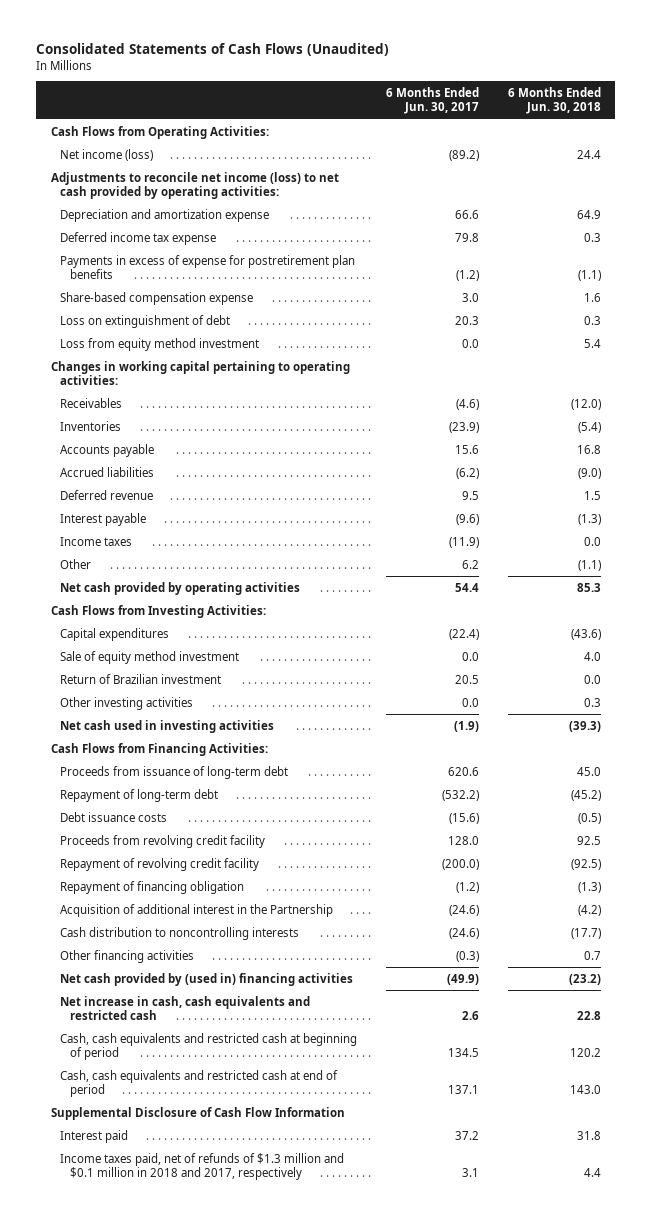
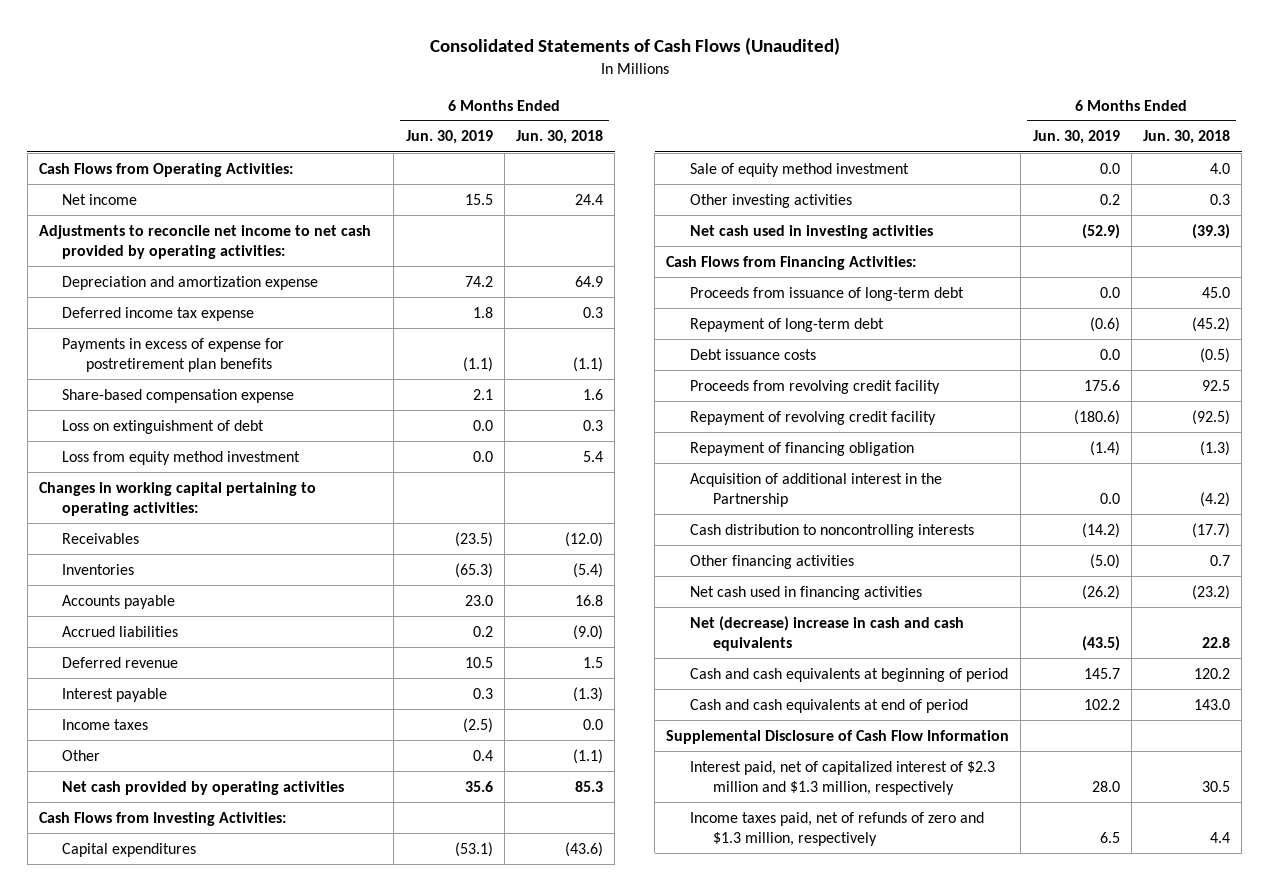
- | 6 Months Ended Jun. 30, 2017 | 6 Months Ended Jun. 30, 2018
+ | 6 Months Ended Jun. 30, 2019 | 6 Months Ended Jun. 30, 2018
- Net income (loss) | (89.2) | 24.4
- Adjustments to reconcile net income (loss) to net cash provided by operating activities:
+ Net income | 15.5 | 24.4
+ Adjustments to reconcile net income to net cash provided by operating activities:
- Return of Brazilian investment | 20.5 | 0.0
- Net cash provided by (used in) financing activities | (49.9) | (23.2)
- Net increase in cash, cash equivalents and restricted cash | 2.6 | 22.8
- Cash, cash equivalents and restricted cash at beginning of period | 134.5 | 120.2
- Cash, cash equivalents and restricted cash at end of period | 137.1 | 143.0
+ Net cash used in financing activities | (26.2) | (23.2)
+ Net (decrease) increase in cash and cash equivalents | (43.5) | 22.8
+ Cash and cash equivalents at beginning of period | 145.7 | 120.2
+ Cash and cash equivalents at end of period | 102.2 | 143.0
- Interest paid | 37.2 | 31.8
- Income taxes paid, net of refunds of $1.3 million and $0.1 million in 2018 and 2017, respectively | 3.1 | 4.4
+ Interest paid, net of capitalized interest of $2.3 million and $1.3 million, respectively | 28.0 | 30.5
+ Income taxes paid, net of refunds of zero and $1.3 million, respectively | 6.5 | 4.4

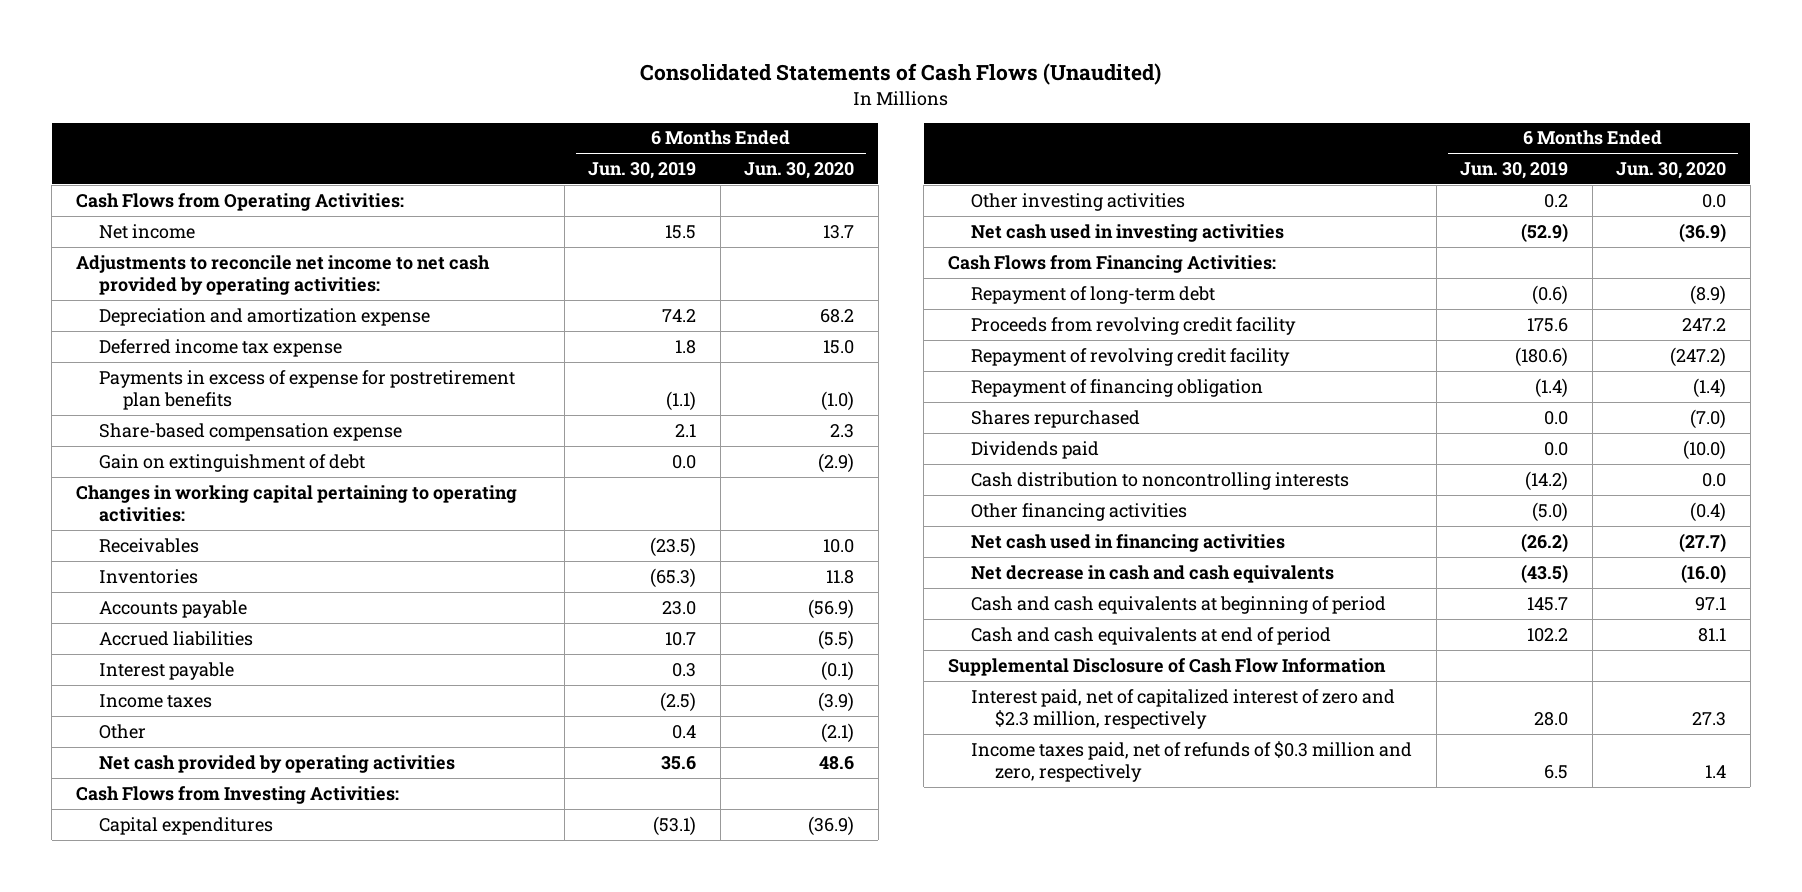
- | 6 Months Ended Jun. 30, 2019 | 6 Months Ended Jun. 30, 2018
+ | 6 Months Ended Jun. 30, 2019 | 6 Months Ended Jun. 30, 2020
- Loss on extinguishment of debt | 0.0 | 0.3
- Loss from equity method investment | 0.0 | 5.4
+ Gain on extinguishment of debt | 0.0 | (2.9)
- Accrued liabilities | 0.2 | (9.0)
- Deferred revenue | 10.5 | 1.5
+ Accrued liabilities | 10.7 | (5.5)
- Sale of equity method investment | 0.0 | 4.0
- Proceeds from issuance of long-term debt | 0.0 | 45.0
- Debt issuance costs | 0.0 | (0.5)
- Acquisition of additional interest in the Partnership | 0.0 | (4.2)
+ Shares repurchased | 0.0 | (7.0)
+ Dividends paid | 0.0 | (10.0)
- Net (decrease) increase in cash and cash equivalents | (43.5) | 22.8
+ Net decrease in cash and cash equivalents | (43.5) | (16.0)
- Interest paid, net of capitalized interest of $2.3 million and $1.3 million, respectively | 28.0 | 30.5
- Income taxes paid, net of refunds of zero and $1.3 million, respectively | 6.5 | 4.4
+ Interest paid, net of capitalized interest of zero and $2.3 million, respectively | 28.0 | 27.3
+ Income taxes paid, net of refunds of $0.3 million and zero, respectively | 6.5 | 1.4

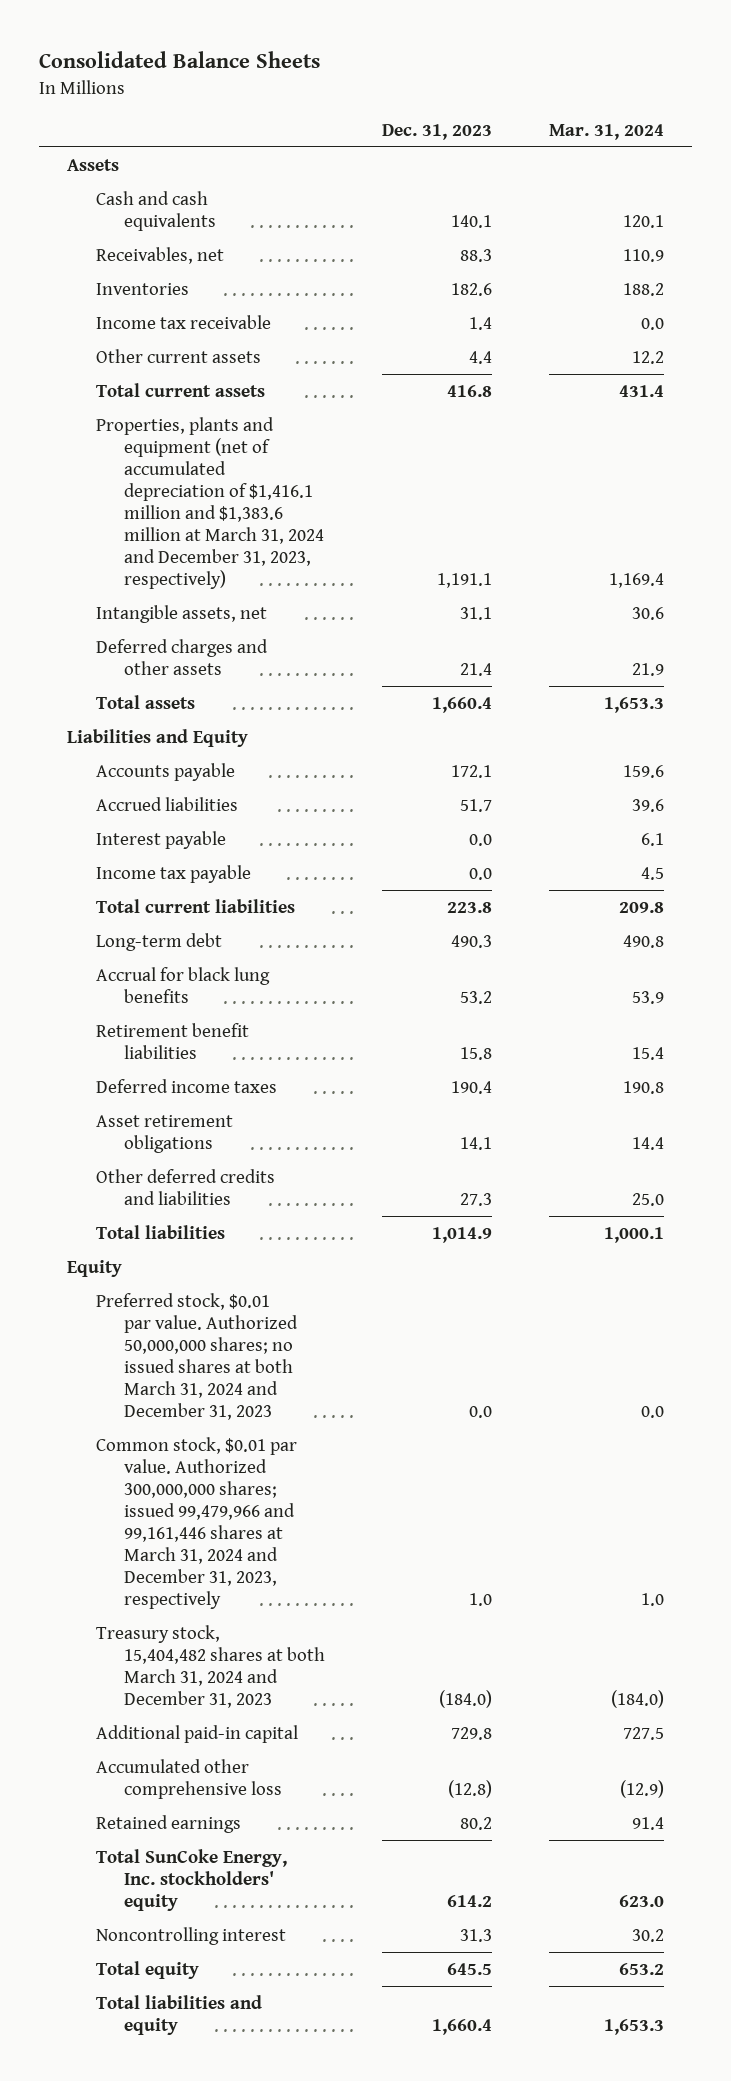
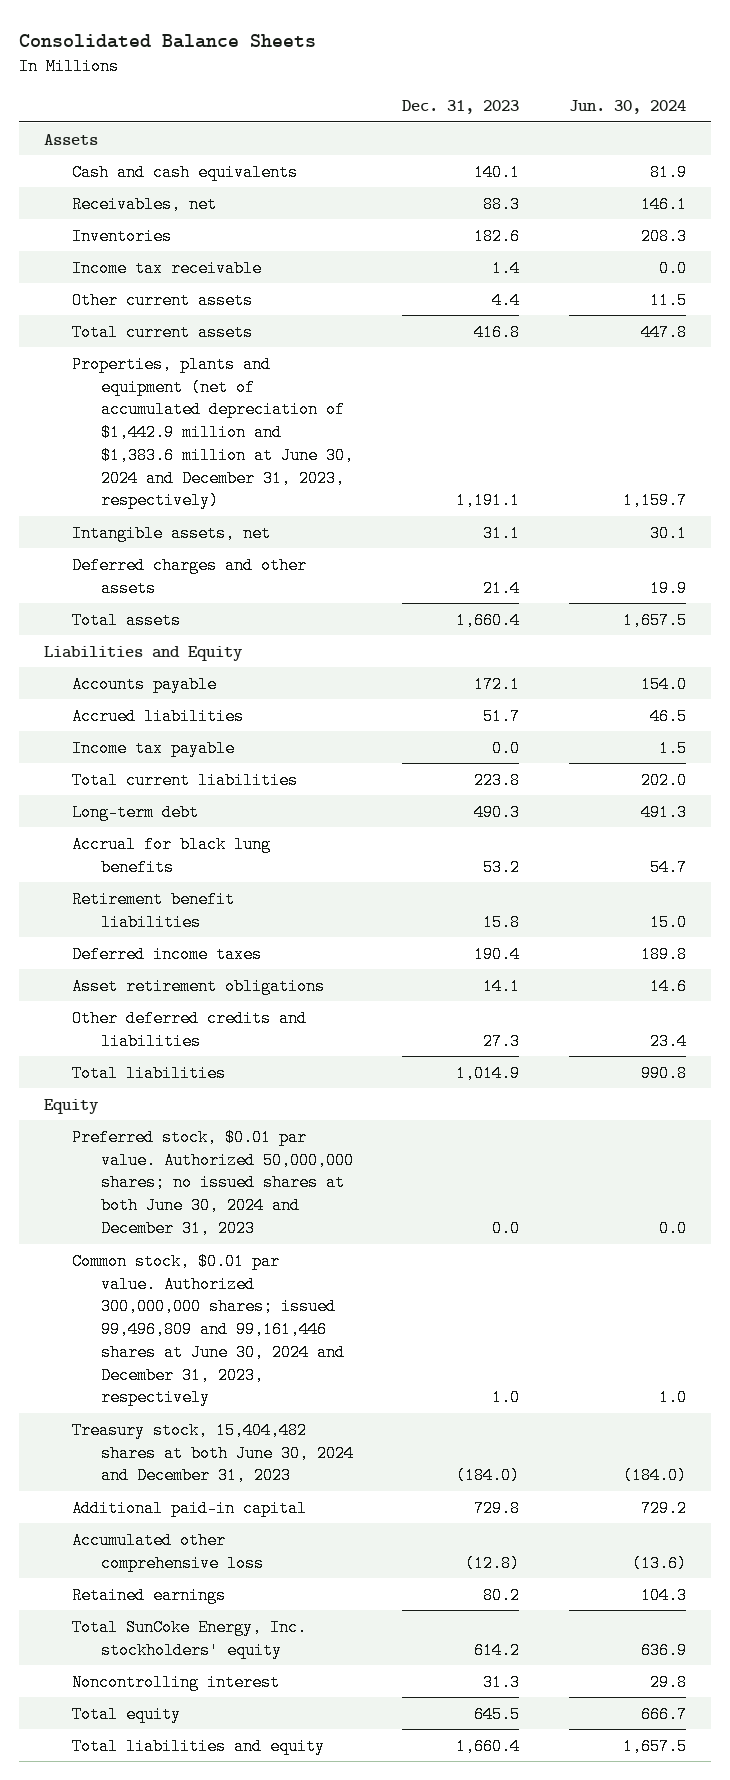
- | Dec. 31, 2023 | Mar. 31, 2024
+ | Dec. 31, 2023 | Jun. 30, 2024
- Properties, plants and equipment (net of accumulated depreciation of $1,416.1 million and $1,383.6 million at March 31, 2024 and December 31, 2023, respectively) | 1,191.1 | 1,169.4
+ Properties, plants and equipment (net of accumulated depreciation of $1,442.9 million and $1,383.6 million at June 30, 2024 and December 31, 2023, respectively) | 1,191.1 | 1,159.7
- Interest payable | 0.0 | 6.1
- Preferred stock, $0.01 par value. Authorized 50,000,000 shares; no issued shares at both March 31, 2024 and December 31, 2023 | 0.0 | 0.0
- Common stock, $0.01 par value. Authorized 300,000,000 shares; issued 99,479,966 and 99,161,446 shares at March 31, 2024 and December 31, 2023, respectively | 1.0 | 1.0
- Treasury stock, 15,404,482 shares at both March 31, 2024 and December 31, 2023 | (184.0) | (184.0)
+ Preferred stock, $0.01 par value. Authorized 50,000,000 shares; no issued shares at both June 30, 2024 and December 31, 2023 | 0.0 | 0.0
+ Common stock, $0.01 par value. Authorized 300,000,000 shares; issued 99,496,809 and 99,161,446 shares at June 30, 2024 and December 31, 2023, respectively | 1.0 | 1.0
+ Treasury stock, 15,404,482 shares at both June 30, 2024 and December 31, 2023 | (184.0) | (184.0)

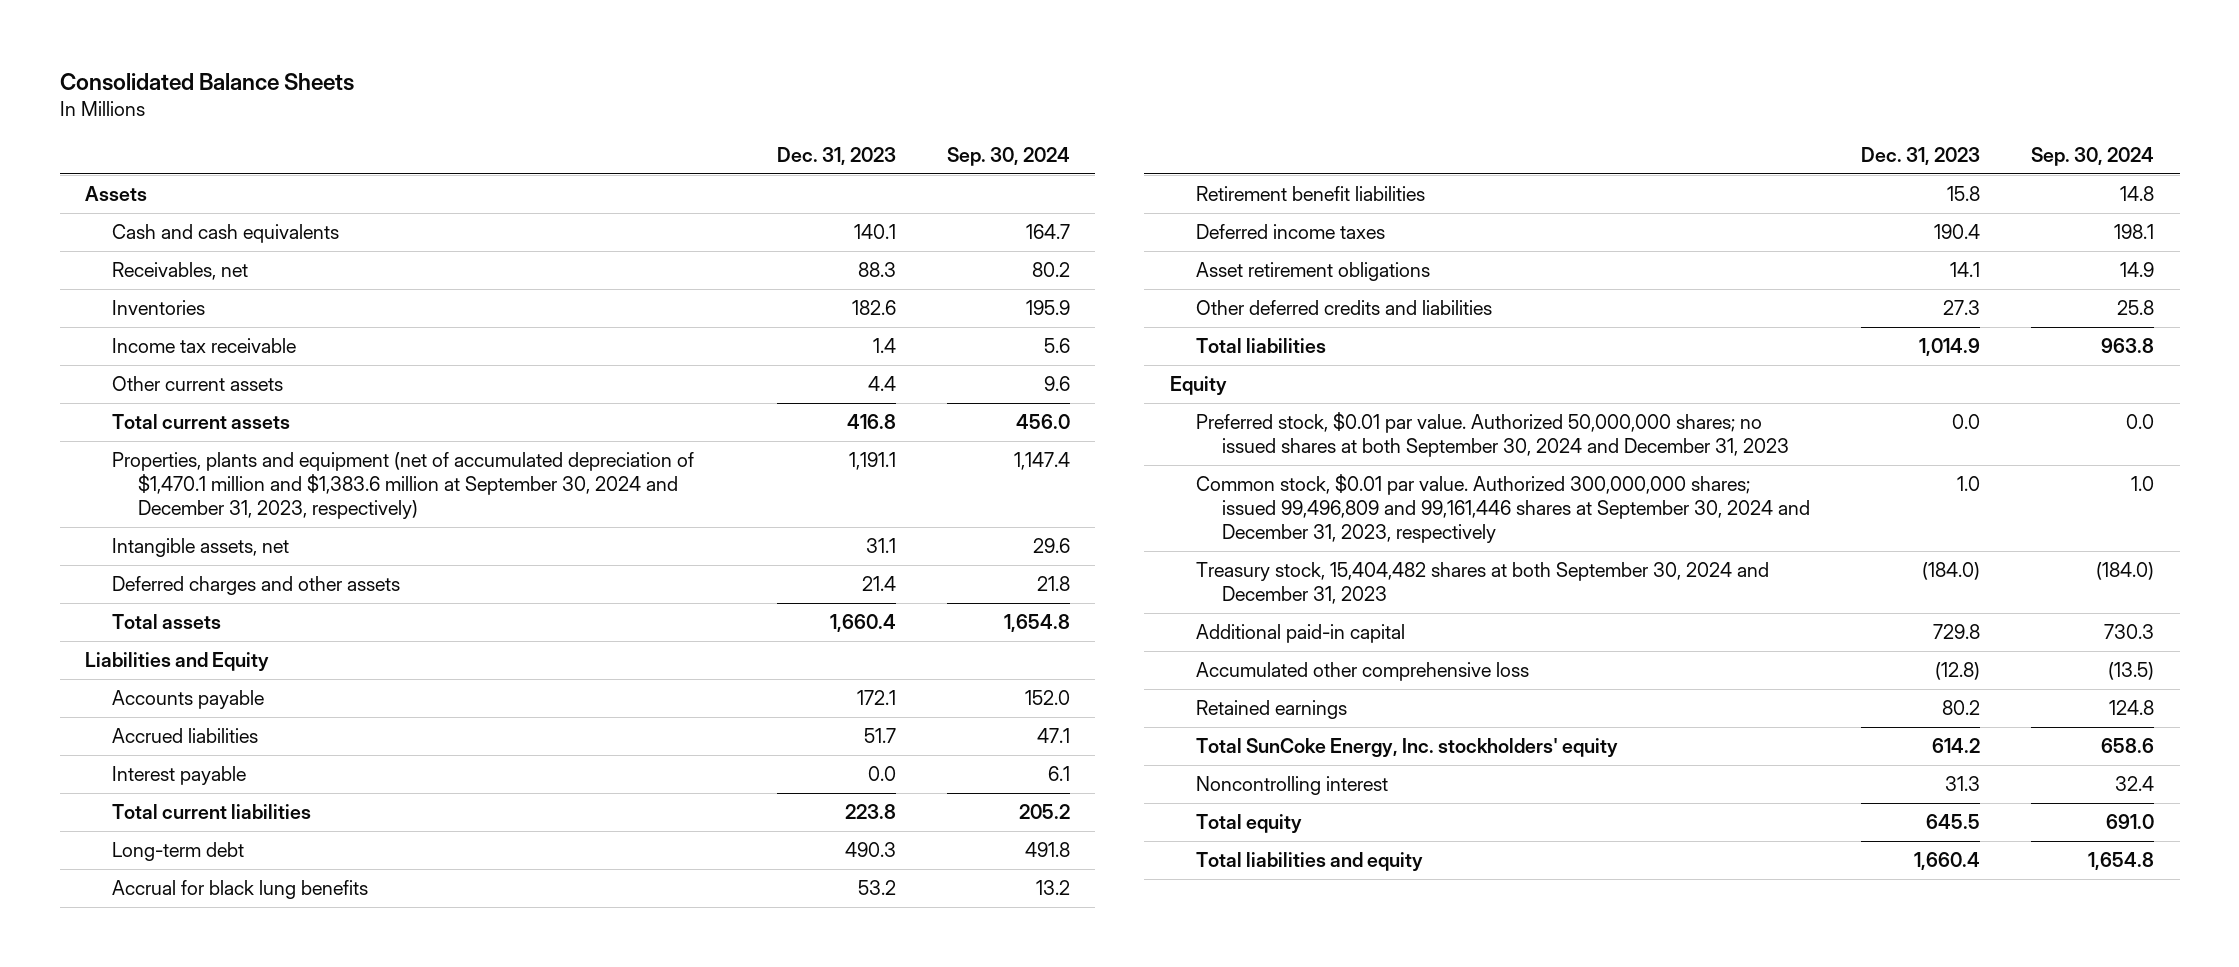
- | Dec. 31, 2023 | Jun. 30, 2024
+ | Dec. 31, 2023 | Sep. 30, 2024
- Properties, plants and equipment (net of accumulated depreciation of $1,442.9 million and $1,383.6 million at June 30, 2024 and December 31, 2023, respectively) | 1,191.1 | 1,159.7
+ Properties, plants and equipment (net of accumulated depreciation of $1,470.1 million and $1,383.6 million at September 30, 2024 and December 31, 2023, respectively) | 1,191.1 | 1,147.4
- Income tax payable | 0.0 | 1.5
+ Interest payable | 0.0 | 6.1
- Preferred stock, $0.01 par value. Authorized 50,000,000 shares; no issued shares at both June 30, 2024 and December 31, 2023 | 0.0 | 0.0
- Common stock, $0.01 par value. Authorized 300,000,000 shares; issued 99,496,809 and 99,161,446 shares at June 30, 2024 and December 31, 2023, respectively | 1.0 | 1.0
- Treasury stock, 15,404,482 shares at both June 30, 2024 and December 31, 2023 | (184.0) | (184.0)
+ Preferred stock, $0.01 par value. Authorized 50,000,000 shares; no issued shares at both September 30, 2024 and December 31, 2023 | 0.0 | 0.0
+ Common stock, $0.01 par value. Authorized 300,000,000 shares; issued 99,496,809 and 99,161,446 shares at September 30, 2024 and December 31, 2023, respectively | 1.0 | 1.0
+ Treasury stock, 15,404,482 shares at both September 30, 2024 and December 31, 2023 | (184.0) | (184.0)

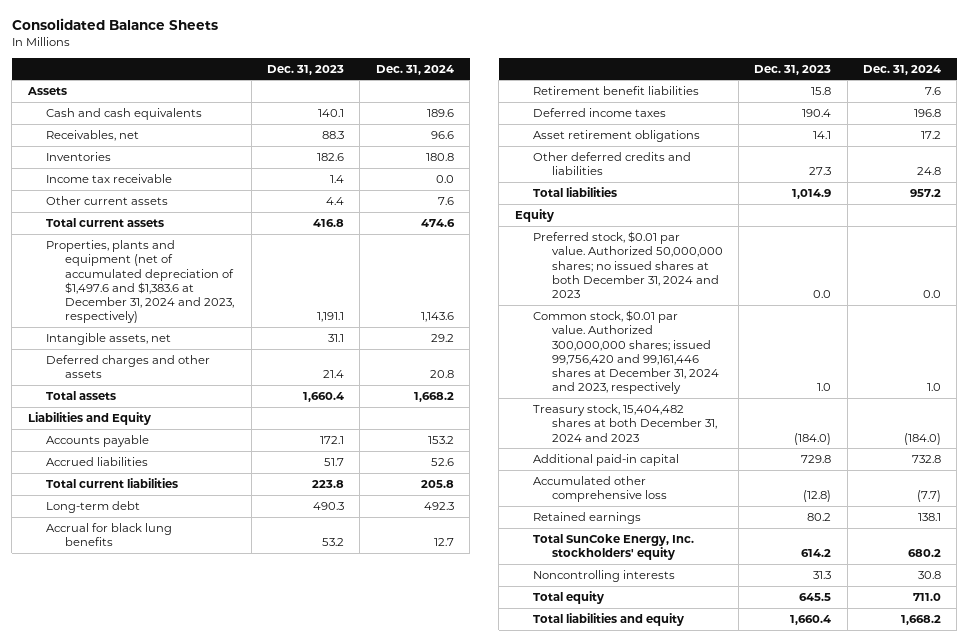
- | Dec. 31, 2023 | Sep. 30, 2024
+ | Dec. 31, 2023 | Dec. 31, 2024
- Properties, plants and equipment (net of accumulated depreciation of $1,470.1 million and $1,383.6 million at September 30, 2024 and December 31, 2023, respectively) | 1,191.1 | 1,147.4
+ Properties, plants and equipment (net of accumulated depreciation of $1,497.6 and $1,383.6 at December 31, 2024 and 2023, respectively) | 1,191.1 | 1,143.6
- Interest payable | 0.0 | 6.1
- Preferred stock, $0.01 par value. Authorized 50,000,000 shares; no issued shares at both September 30, 2024 and December 31, 2023 | 0.0 | 0.0
- Common stock, $0.01 par value. Authorized 300,000,000 shares; issued 99,496,809 and 99,161,446 shares at September 30, 2024 and December 31, 2023, respectively | 1.0 | 1.0
- Treasury stock, 15,404,482 shares at both September 30, 2024 and December 31, 2023 | (184.0) | (184.0)
+ Preferred stock, $0.01 par value. Authorized 50,000,000 shares; no issued shares at both December 31, 2024 and 2023 | 0.0 | 0.0
+ Common stock, $0.01 par value. Authorized 300,000,000 shares; issued 99,756,420 and 99,161,446 shares at December 31, 2024 and 2023, respectively | 1.0 | 1.0
+ Treasury stock, 15,404,482 shares at both December 31, 2024 and 2023 | (184.0) | (184.0)
- Noncontrolling interest | 31.3 | 32.4
+ Noncontrolling interests | 31.3 | 30.8

